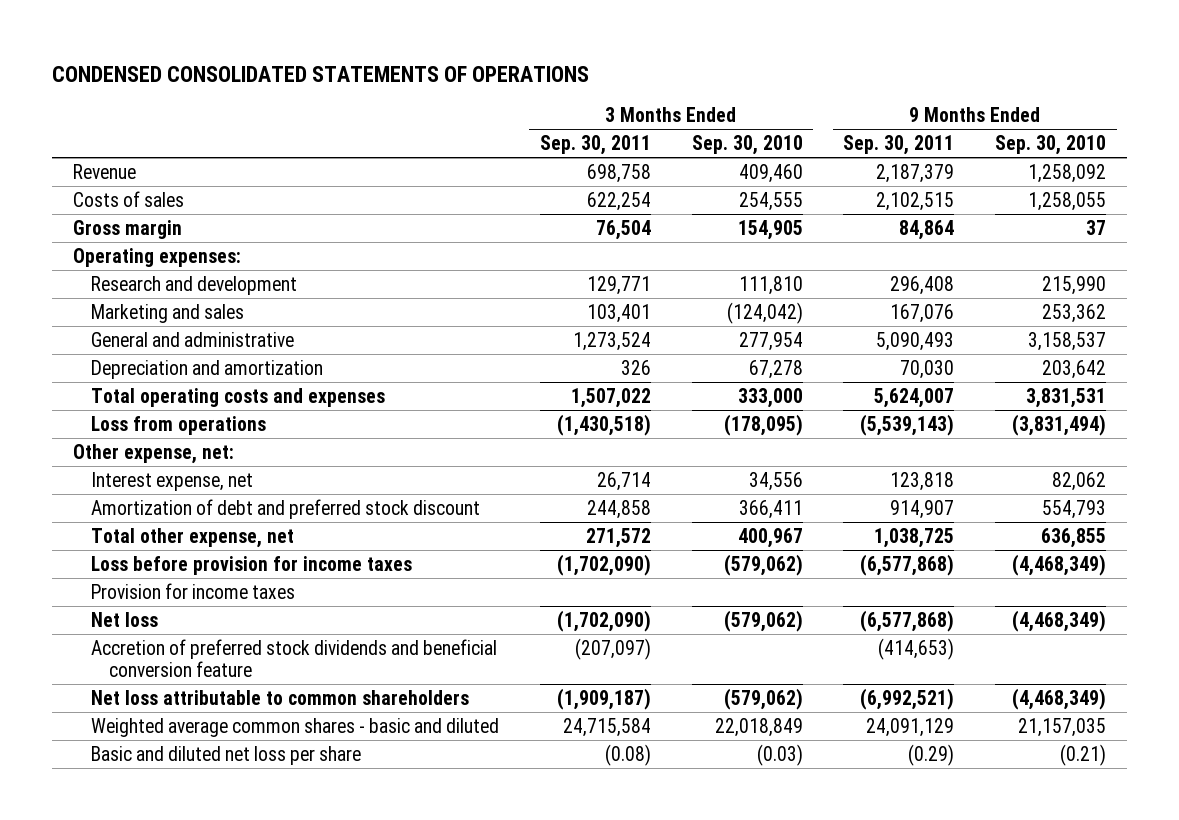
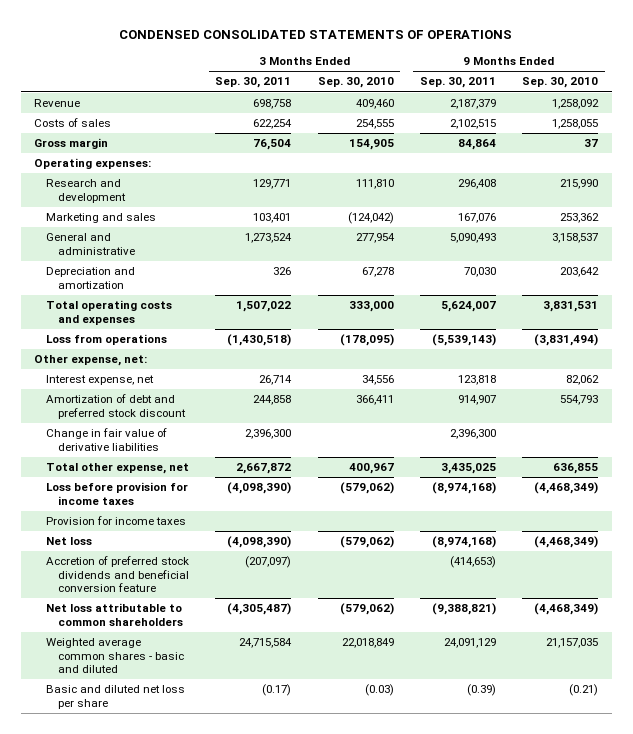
- Total other expense, net | 271,572 | 400,967 | 1,038,725 | 636,855
- Loss before provision for income taxes | (1,702,090) | (579,062) | (6,577,868) | (4,468,349)
+ Change in fair value of derivative liabilities | 2,396,300 | | 2,396,300 |
+ Total other expense, net | 2,667,872 | 400,967 | 3,435,025 | 636,855
+ Loss before provision for income taxes | (4,098,390) | (579,062) | (8,974,168) | (4,468,349)
- Net loss | (1,702,090) | (579,062) | (6,577,868) | (4,468,349)
+ Net loss | (4,098,390) | (579,062) | (8,974,168) | (4,468,349)
- Net loss attributable to common shareholders | (1,909,187) | (579,062) | (6,992,521) | (4,468,349)
+ Net loss attributable to common shareholders | (4,305,487) | (579,062) | (9,388,821) | (4,468,349)
- Basic and diluted net loss per share | (0.08) | (0.03) | (0.29) | (0.21)
+ Basic and diluted net loss per share | (0.17) | (0.03) | (0.39) | (0.21)

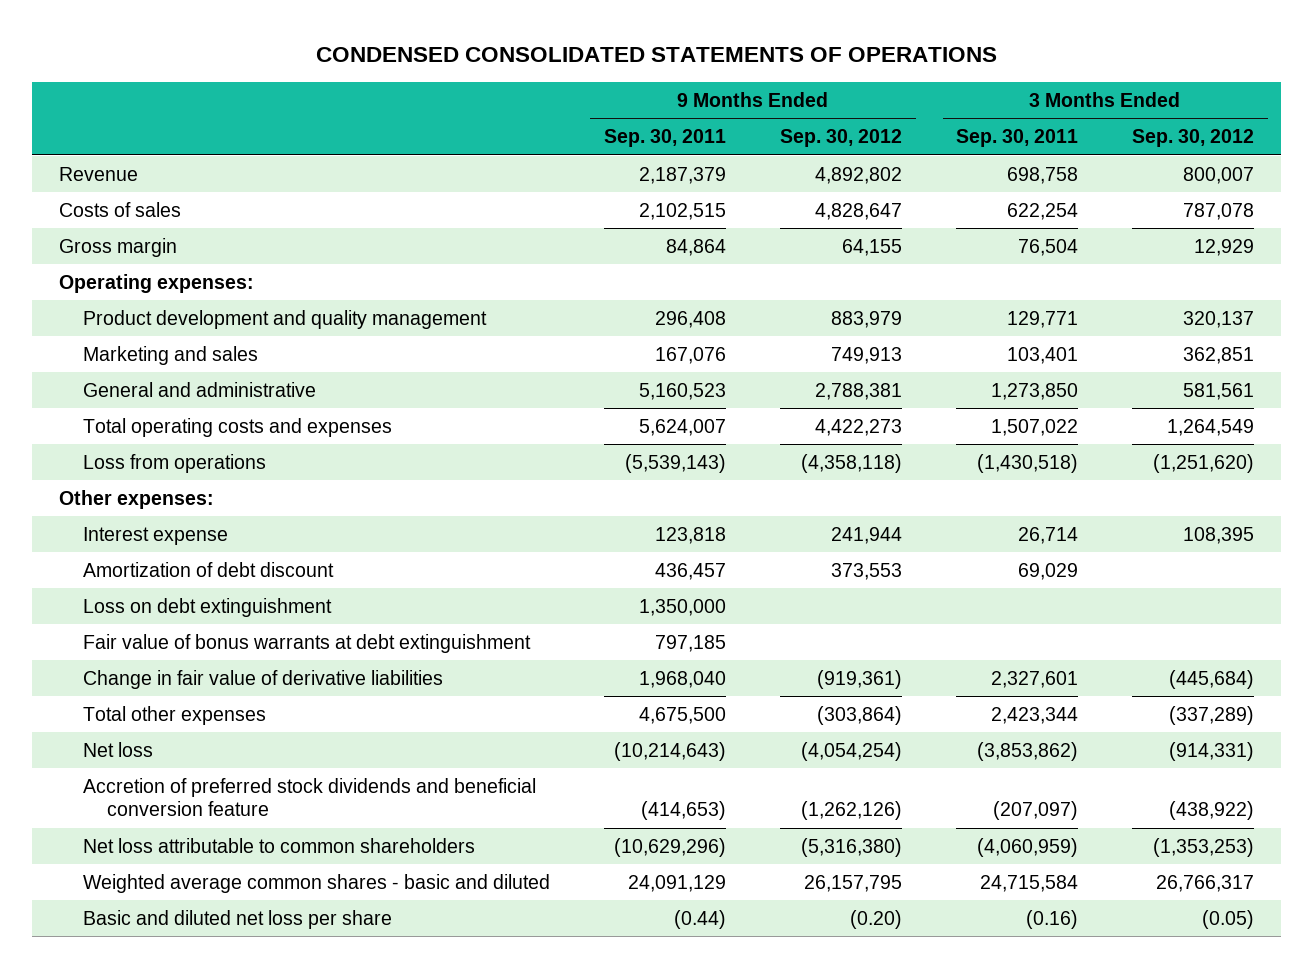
- | 3 Months Ended Sep. 30, 2011 | 3 Months Ended Sep. 30, 2010 | 9 Months Ended Sep. 30, 2011 | 9 Months Ended Sep. 30, 2010
+ | 9 Months Ended Sep. 30, 2011 | 9 Months Ended Sep. 30, 2012 | 3 Months Ended Sep. 30, 2011 | 3 Months Ended Sep. 30, 2012
- Research and development | 129,771 | 111,810 | 296,408 | 215,990
+ Product development and quality management | 296,408 | 883,979 | 129,771 | 320,137
- General and administrative | 1,273,524 | 277,954 | 5,090,493 | 3,158,537
- Depreciation and amortization | 326 | 67,278 | 70,030 | 203,642
+ General and administrative | 5,160,523 | 2,788,381 | 1,273,850 | 581,561
- Other expense, net:
- Interest expense, net | 26,714 | 34,556 | 123,818 | 82,062
- Amortization of debt and preferred stock discount | 244,858 | 366,411 | 914,907 | 554,793
- Change in fair value of derivative liabilities | 2,396,300 | | 2,396,300 |
- Total other expense, net | 2,667,872 | 400,967 | 3,435,025 | 636,855
- Loss before provision for income taxes | (4,098,390) | (579,062) | (8,974,168) | (4,468,349)
- Provision for income taxes
- Net loss | (4,098,390) | (579,062) | (8,974,168) | (4,468,349)
+ Other expenses:
+ Interest expense | 123,818 | 241,944 | 26,714 | 108,395
+ Amortization of debt discount | 436,457 | 373,553 | 69,029 |
+ Loss on debt extinguishment | 1,350,000 | | |
+ Fair value of bonus warrants at debt extinguishment | 797,185 | | |
+ Change in fair value of derivative liabilities | 1,968,040 | (919,361) | 2,327,601 | (445,684)
+ Total other expenses | 4,675,500 | (303,864) | 2,423,344 | (337,289)
+ Net loss | (10,214,643) | (4,054,254) | (3,853,862) | (914,331)
- Net loss attributable to common shareholders | (4,305,487) | (579,062) | (9,388,821) | (4,468,349)
+ Net loss attributable to common shareholders | (10,629,296) | (5,316,380) | (4,060,959) | (1,353,253)
- Basic and diluted net loss per share | (0.17) | (0.03) | (0.39) | (0.21)
+ Basic and diluted net loss per share | (0.44) | (0.20) | (0.16) | (0.05)

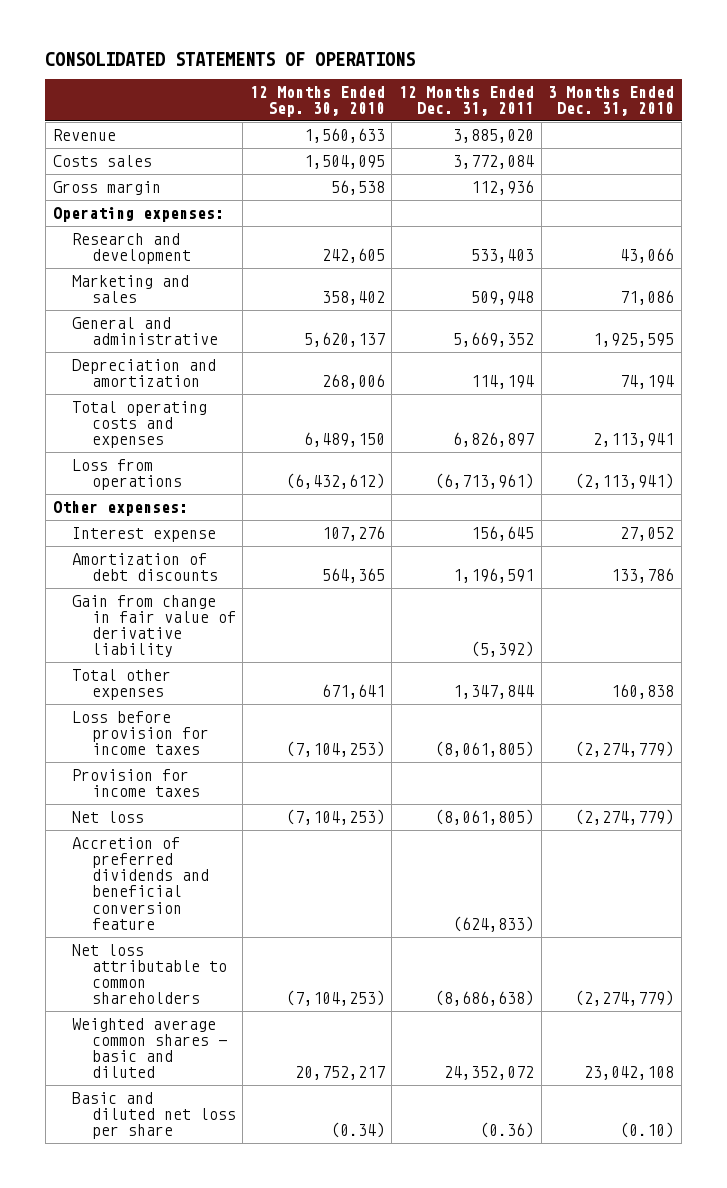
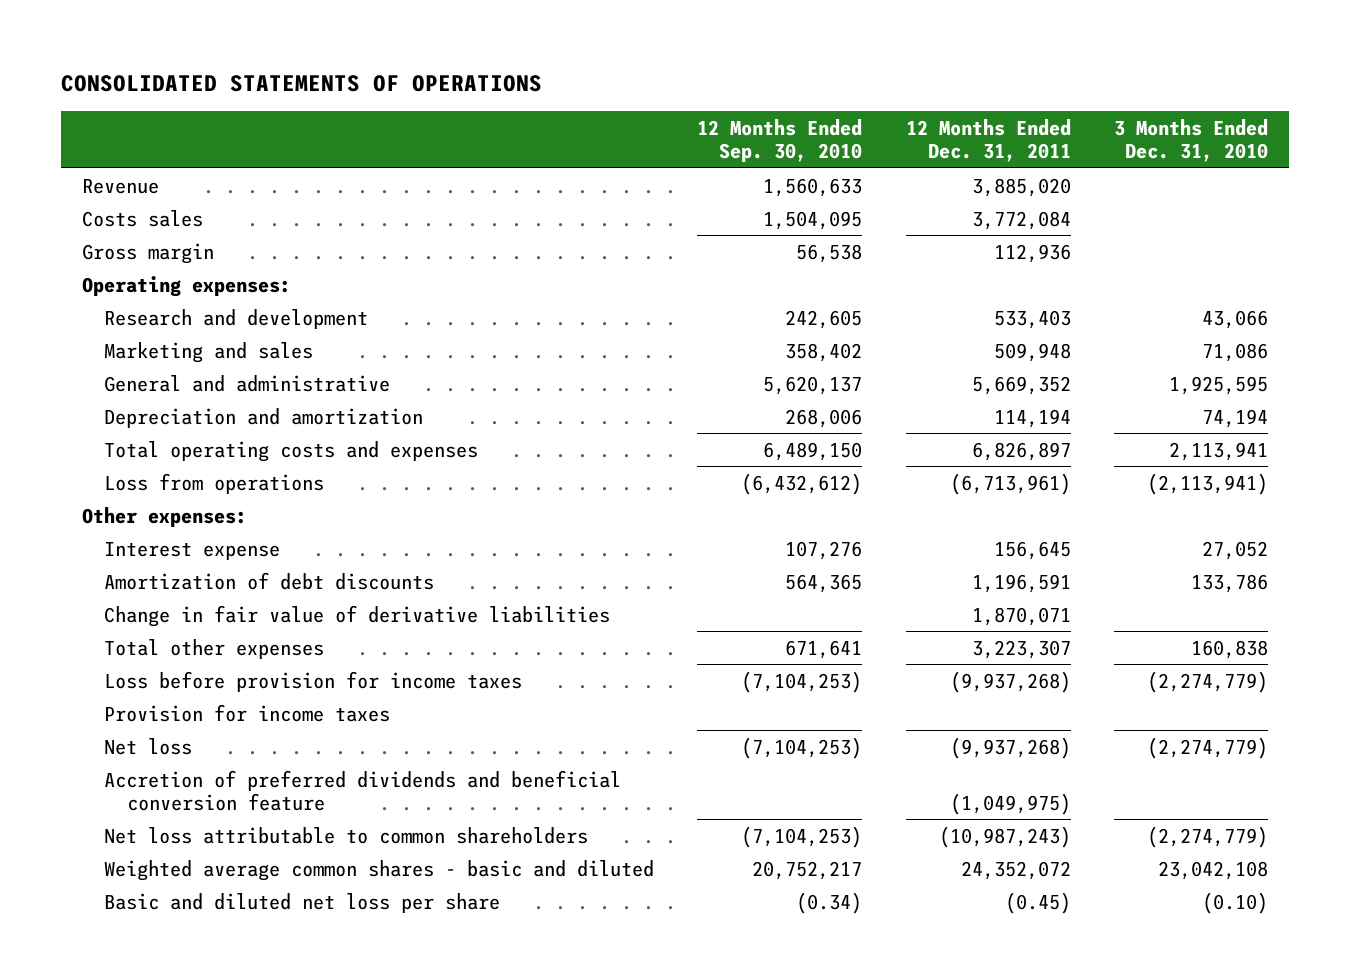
- Gain from change in fair value of derivative liability | | (5,392) |
- Total other expenses | 671,641 | 1,347,844 | 160,838
- Loss before provision for income taxes | (7,104,253) | (8,061,805) | (2,274,779)
+ Change in fair value of derivative liabilities | | 1,870,071 |
+ Total other expenses | 671,641 | 3,223,307 | 160,838
+ Loss before provision for income taxes | (7,104,253) | (9,937,268) | (2,274,779)
- Net loss | (7,104,253) | (8,061,805) | (2,274,779)
- Accretion of preferred dividends and beneficial conversion feature | | (624,833) |
- Net loss attributable to common shareholders | (7,104,253) | (8,686,638) | (2,274,779)
+ Net loss | (7,104,253) | (9,937,268) | (2,274,779)
+ Accretion of preferred dividends and beneficial conversion feature | | (1,049,975) |
+ Net loss attributable to common shareholders | (7,104,253) | (10,987,243) | (2,274,779)
- Basic and diluted net loss per share | (0.34) | (0.36) | (0.10)
+ Basic and diluted net loss per share | (0.34) | (0.45) | (0.10)

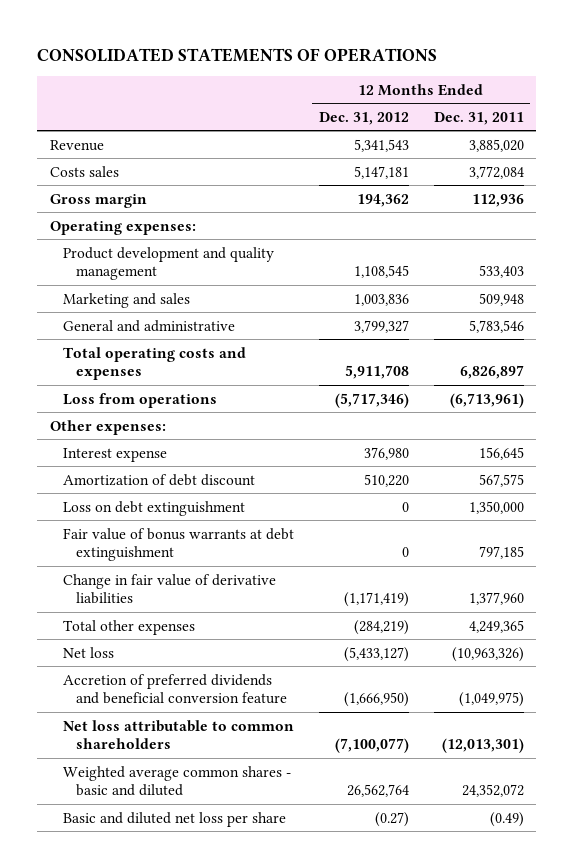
- | 12 Months Ended Sep. 30, 2010 | 12 Months Ended Dec. 31, 2011 | 3 Months Ended Dec. 31, 2010
+ | 12 Months Ended Dec. 31, 2012 | 12 Months Ended Dec. 31, 2011
- Research and development | 242,605 | 533,403 | 43,066
+ Product development and quality management | 1,108,545 | 533,403
- General and administrative | 5,620,137 | 5,669,352 | 1,925,595
- Depreciation and amortization | 268,006 | 114,194 | 74,194
+ General and administrative | 3,799,327 | 5,783,546
- Amortization of debt discounts | 564,365 | 1,196,591 | 133,786
- Change in fair value of derivative liabilities | | 1,870,071 |
- Total other expenses | 671,641 | 3,223,307 | 160,838
- Loss before provision for income taxes | (7,104,253) | (9,937,268) | (2,274,779)
- Provision for income taxes
- Net loss | (7,104,253) | (9,937,268) | (2,274,779)
+ Amortization of debt discount | 510,220 | 567,575
+ Loss on debt extinguishment | 0 | 1,350,000
+ Fair value of bonus warrants at debt extinguishment | 0 | 797,185
+ Change in fair value of derivative liabilities | (1,171,419) | 1,377,960
+ Total other expenses | (284,219) | 4,249,365
+ Net loss | (5,433,127) | (10,963,326)
- Net loss attributable to common shareholders | (7,104,253) | (10,987,243) | (2,274,779)
+ Net loss attributable to common shareholders | (7,100,077) | (12,013,301)
- Basic and diluted net loss per share | (0.34) | (0.45) | (0.10)
+ Basic and diluted net loss per share | (0.27) | (0.49)

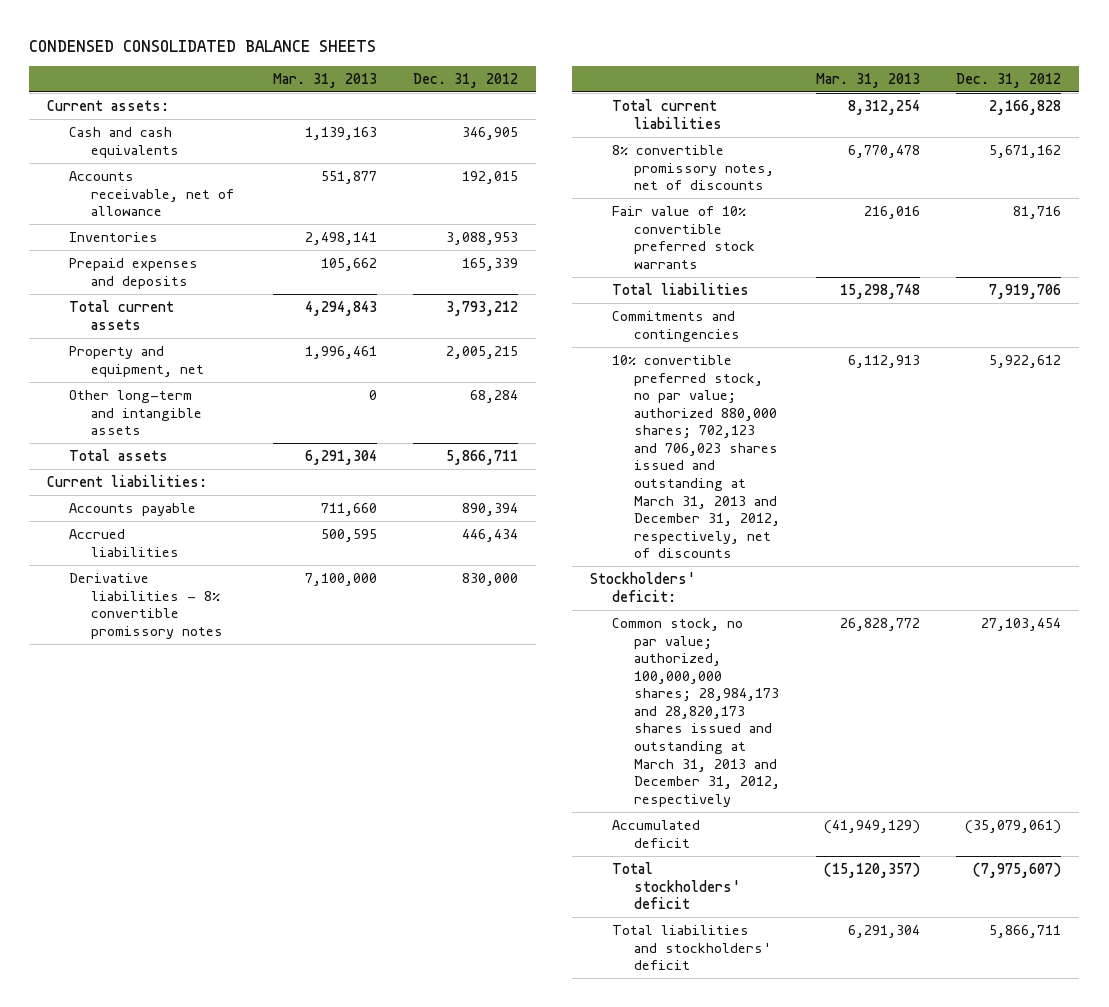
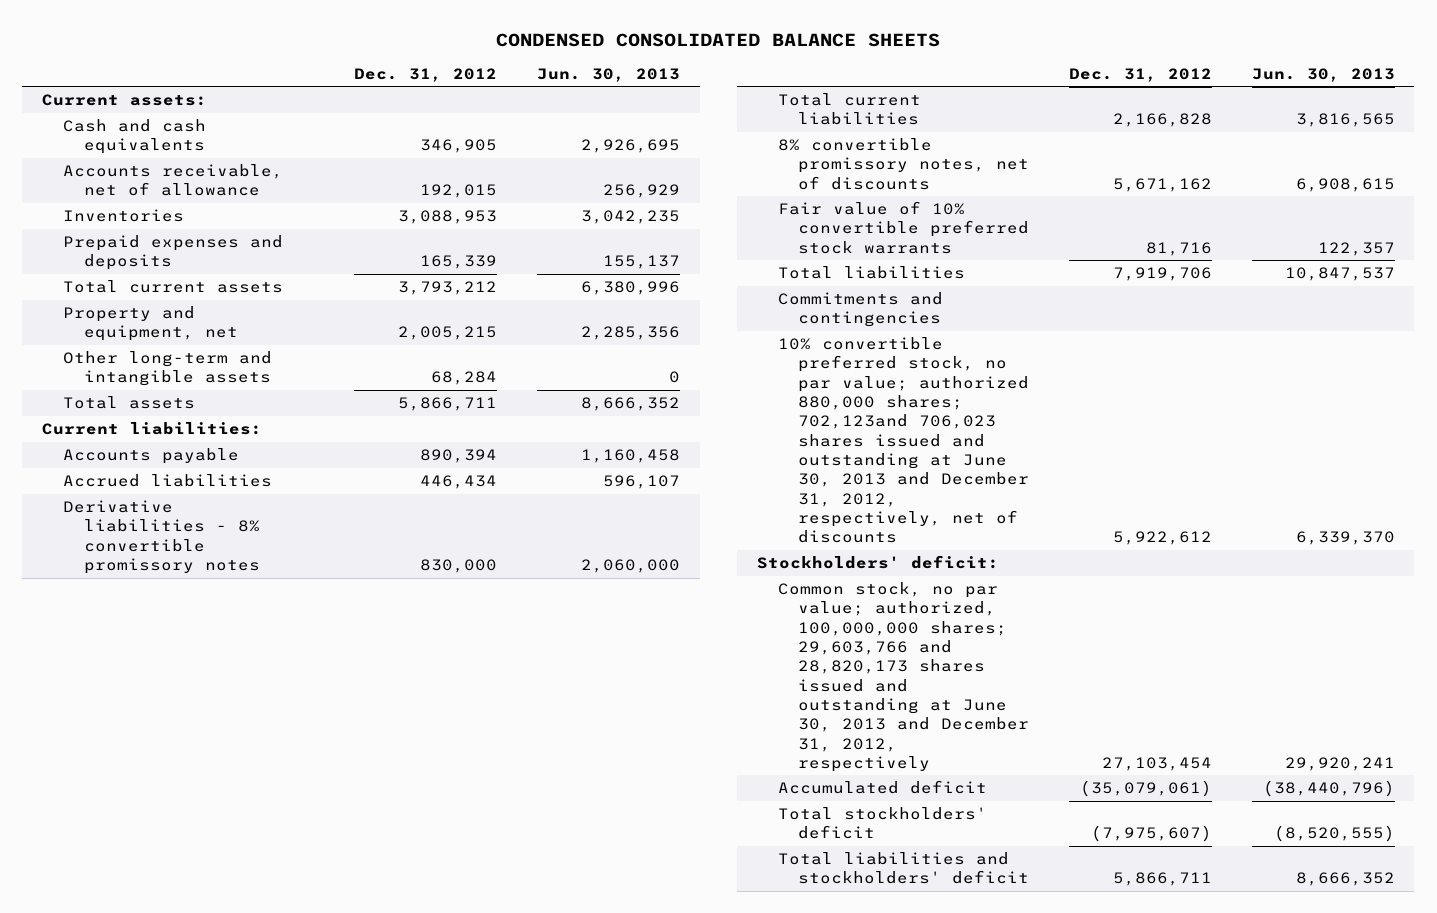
- | Mar. 31, 2013 | Dec. 31, 2012
+ | Dec. 31, 2012 | Jun. 30, 2013
- 10% convertible preferred stock, no par value; authorized 880,000 shares; 702,123 and 706,023 shares issued and outstanding at March 31, 2013 and December 31, 2012, respectively, net of discounts | 6,112,913 | 5,922,612
+ 10% convertible preferred stock, no par value; authorized 880,000 shares; 702,123and 706,023 shares issued and outstanding at June 30, 2013 and December 31, 2012, respectively, net of discounts | 5,922,612 | 6,339,370
- Common stock, no par value; authorized, 100,000,000 shares; 28,984,173 and 28,820,173 shares issued and outstanding at March 31, 2013 and December 31, 2012, respectively | 26,828,772 | 27,103,454
+ Common stock, no par value; authorized, 100,000,000 shares; 29,603,766 and 28,820,173 shares issued and outstanding at June 30, 2013 and December 31, 2012, respectively | 27,103,454 | 29,920,241

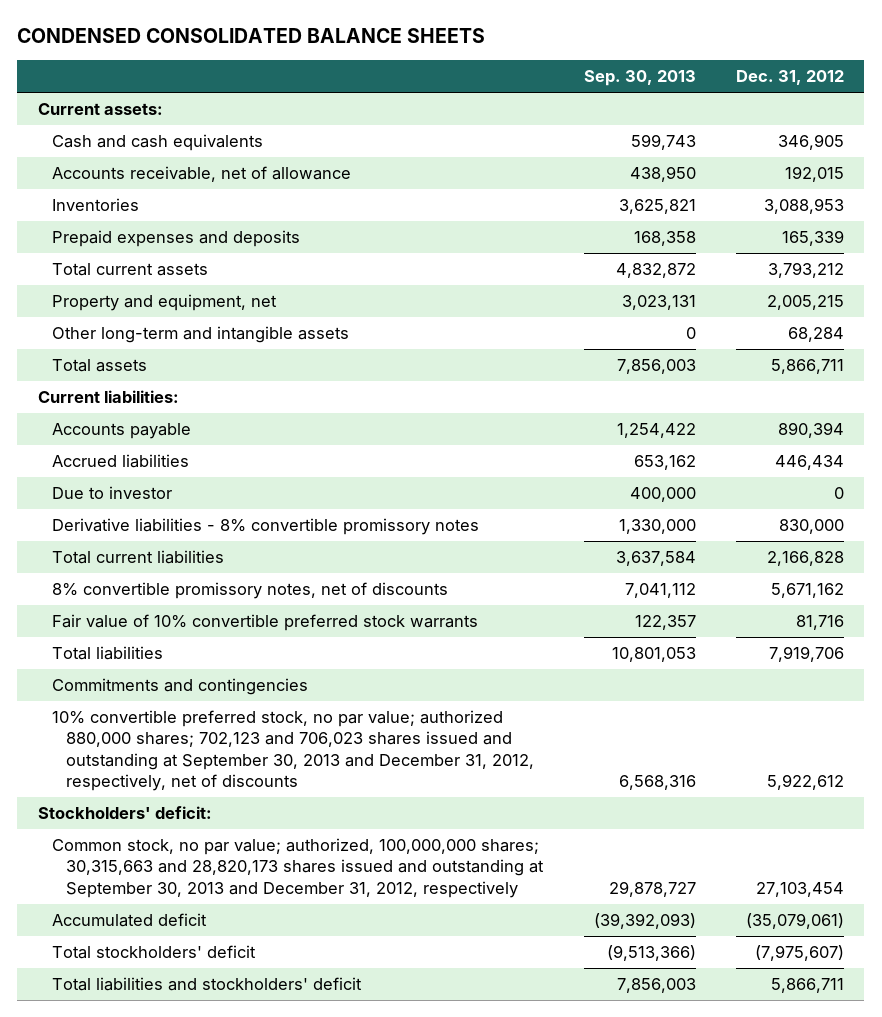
- | Dec. 31, 2012 | Jun. 30, 2013
+ | Sep. 30, 2013 | Dec. 31, 2012
+ Due to investor | 400,000 | 0
- 10% convertible preferred stock, no par value; authorized 880,000 shares; 702,123and 706,023 shares issued and outstanding at June 30, 2013 and December 31, 2012, respectively, net of discounts | 5,922,612 | 6,339,370
+ 10% convertible preferred stock, no par value; authorized 880,000 shares; 702,123 and 706,023 shares issued and outstanding at September 30, 2013 and December 31, 2012, respectively, net of discounts | 6,568,316 | 5,922,612
- Common stock, no par value; authorized, 100,000,000 shares; 29,603,766 and 28,820,173 shares issued and outstanding at June 30, 2013 and December 31, 2012, respectively | 27,103,454 | 29,920,241
+ Common stock, no par value; authorized, 100,000,000 shares; 30,315,663 and 28,820,173 shares issued and outstanding at September 30, 2013 and December 31, 2012, respectively | 29,878,727 | 27,103,454

